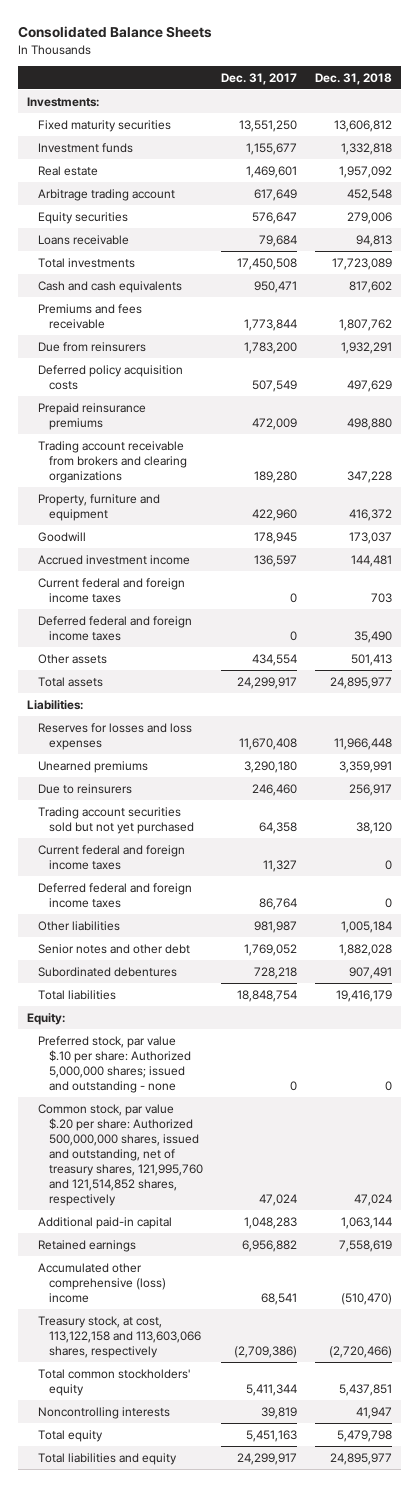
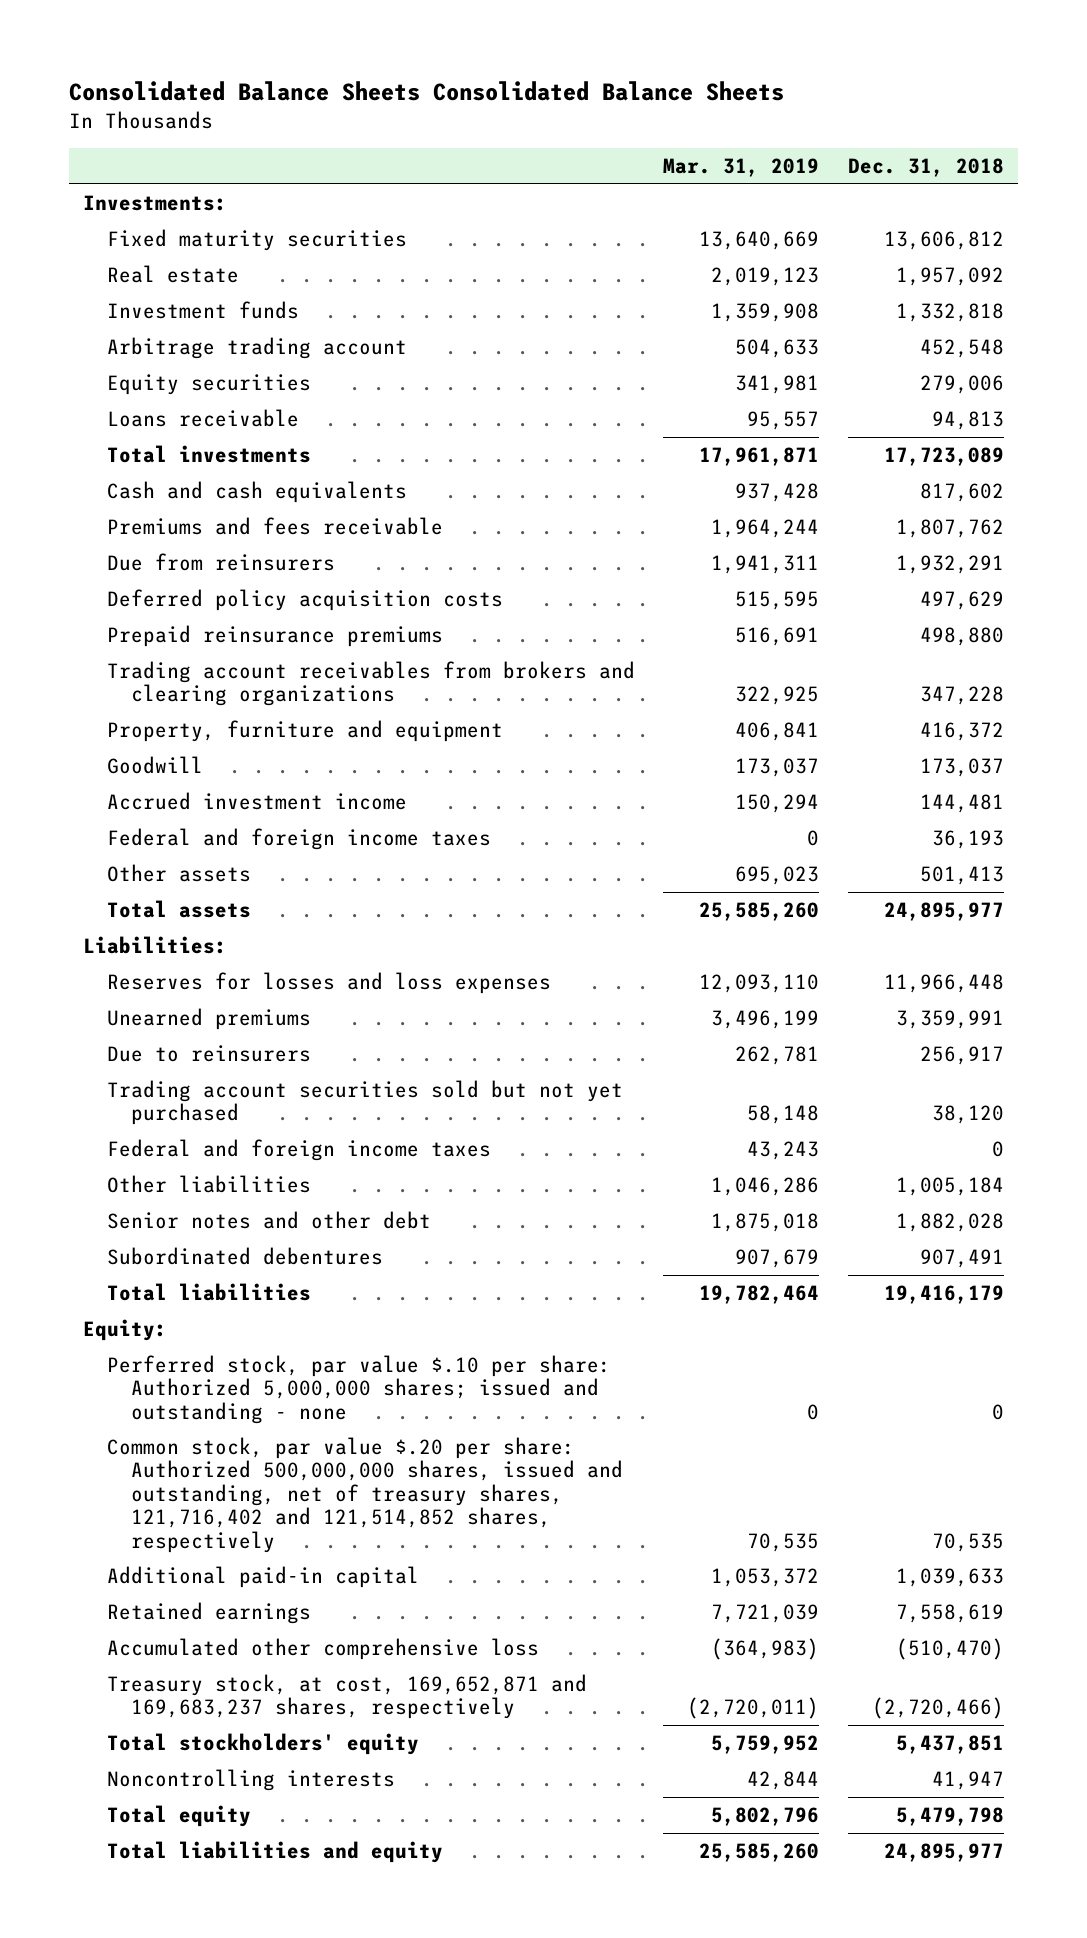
- Consolidated Balance Sheets
+ Consolidated Balance Sheets Consolidated Balance Sheets
- | Dec. 31, 2017 | Dec. 31, 2018
+ | Mar. 31, 2019 | Dec. 31, 2018
moved down: Investment funds | 1,359,908 | 1,332,818
- Trading account receivable from brokers and clearing organizations | 189,280 | 347,228
+ Trading account receivables from brokers and clearing organizations | 322,925 | 347,228
- Current federal and foreign income taxes | 0 | 703
- Deferred federal and foreign income taxes | 0 | 35,490
+ Federal and foreign income taxes | 0 | 36,193
- Current federal and foreign income taxes | 11,327 | 0
- Deferred federal and foreign income taxes | 86,764 | 0
+ Federal and foreign income taxes | 43,243 | 0
- Preferred stock, par value $.10 per share: Authorized 5,000,000 shares; issued and outstanding - none | 0 | 0
- Common stock, par value $.20 per share: Authorized 500,000,000 shares, issued and outstanding, net of treasury shares, 121,995,760 and 121,514,852 shares, respectively | 47,024 | 47,024
- Additional paid-in capital | 1,048,283 | 1,063,144
+ Perferred stock, par value $.10 per share: Authorized 5,000,000 shares; issued and outstanding - none | 0 | 0
+ Common stock, par value $.20 per share: Authorized 500,000,000 shares, issued and outstanding, net of treasury shares, 121,716,402 and 121,514,852 shares, respectively | 70,535 | 70,535
+ Additional paid-in capital | 1,053,372 | 1,039,633
- Accumulated other comprehensive (loss) income | 68,541 | (510,470)
- Treasury stock, at cost, 113,122,158 and 113,603,066 shares, respectively | (2,709,386) | (2,720,466)
- Total common stockholders' equity | 5,411,344 | 5,437,851
+ Accumulated other comprehensive loss | (364,983) | (510,470)
+ Treasury stock, at cost, 169,652,871 and 169,683,237 shares, respectively | (2,720,011) | (2,720,466)
+ Total stockholders' equity | 5,759,952 | 5,437,851

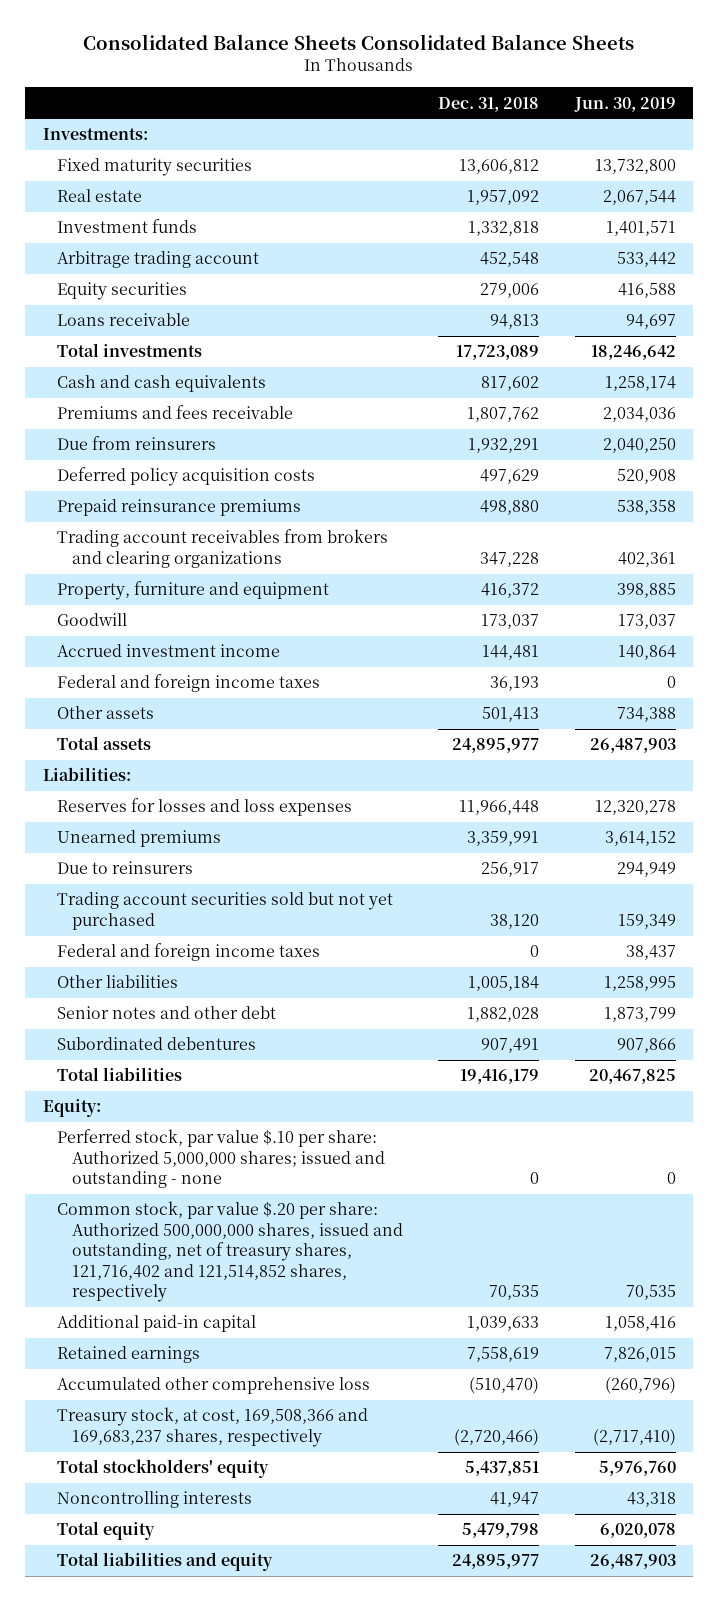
- | Mar. 31, 2019 | Dec. 31, 2018
+ | Dec. 31, 2018 | Jun. 30, 2019
- Treasury stock, at cost, 169,652,871 and 169,683,237 shares, respectively | (2,720,011) | (2,720,466)
+ Treasury stock, at cost, 169,508,366 and 169,683,237 shares, respectively | (2,720,466) | (2,717,410)

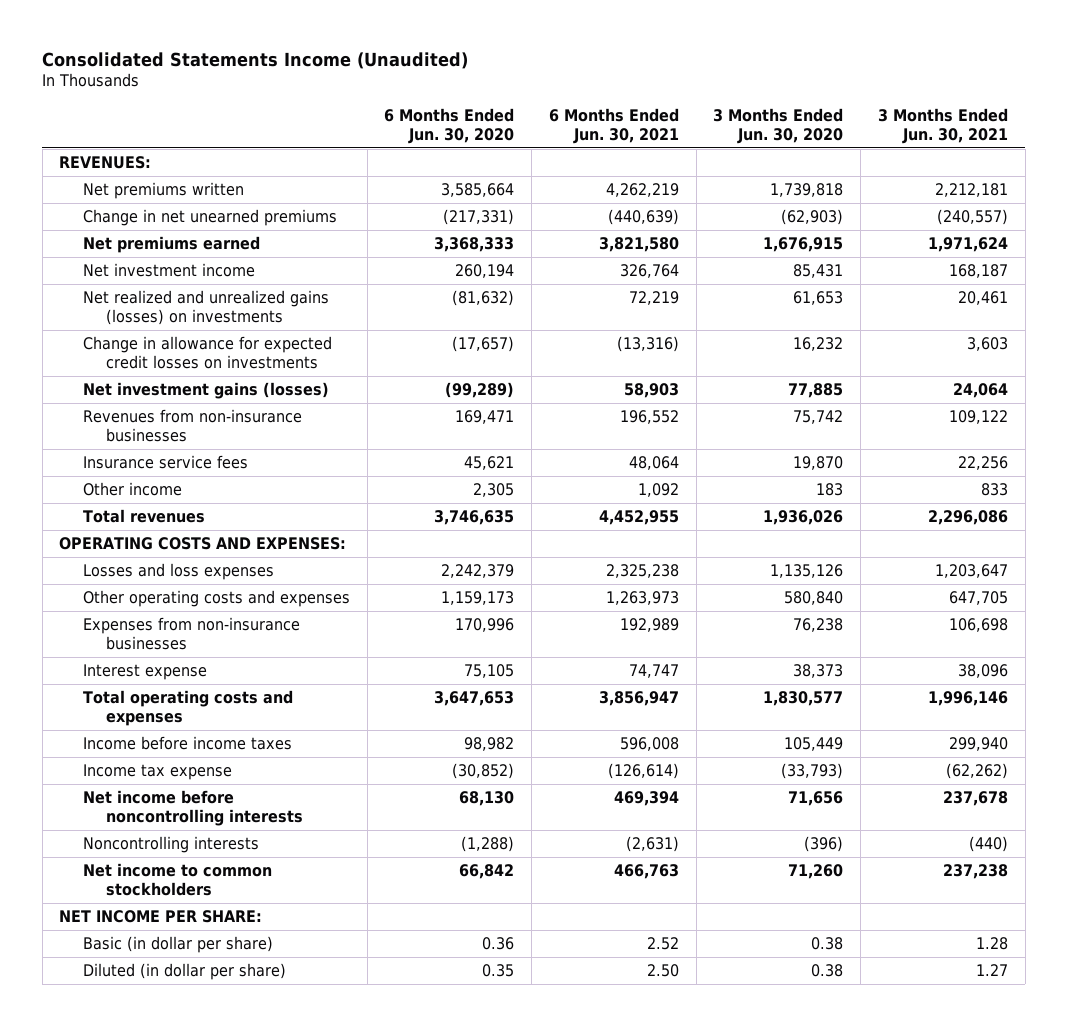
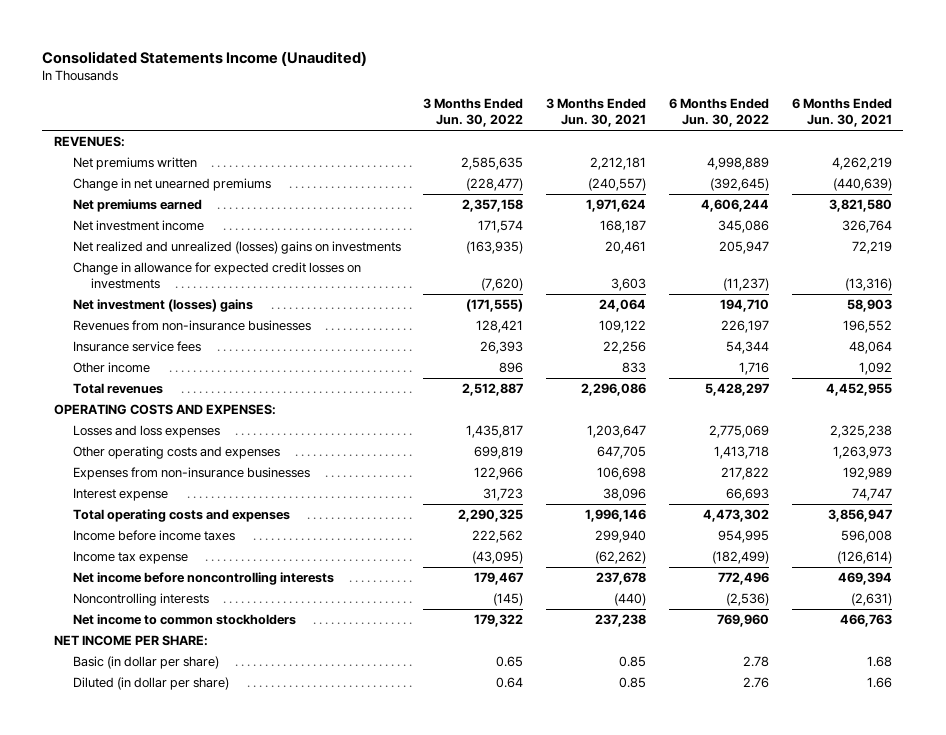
- | 6 Months Ended Jun. 30, 2020 | 6 Months Ended Jun. 30, 2021 | 3 Months Ended Jun. 30, 2020 | 3 Months Ended Jun. 30, 2021
+ | 3 Months Ended Jun. 30, 2022 | 3 Months Ended Jun. 30, 2021 | 6 Months Ended Jun. 30, 2022 | 6 Months Ended Jun. 30, 2021
- Net realized and unrealized gains (losses) on investments | (81,632) | 72,219 | 61,653 | 20,461
+ Net realized and unrealized (losses) gains on investments | (163,935) | 20,461 | 205,947 | 72,219
- Net investment gains (losses) | (99,289) | 58,903 | 77,885 | 24,064
+ Net investment (losses) gains | (171,555) | 24,064 | 194,710 | 58,903
- Basic (in dollar per share) | 0.36 | 2.52 | 0.38 | 1.28
- Diluted (in dollar per share) | 0.35 | 2.50 | 0.38 | 1.27
+ Basic (in dollar per share) | 0.65 | 0.85 | 2.78 | 1.68
+ Diluted (in dollar per share) | 0.64 | 0.85 | 2.76 | 1.66

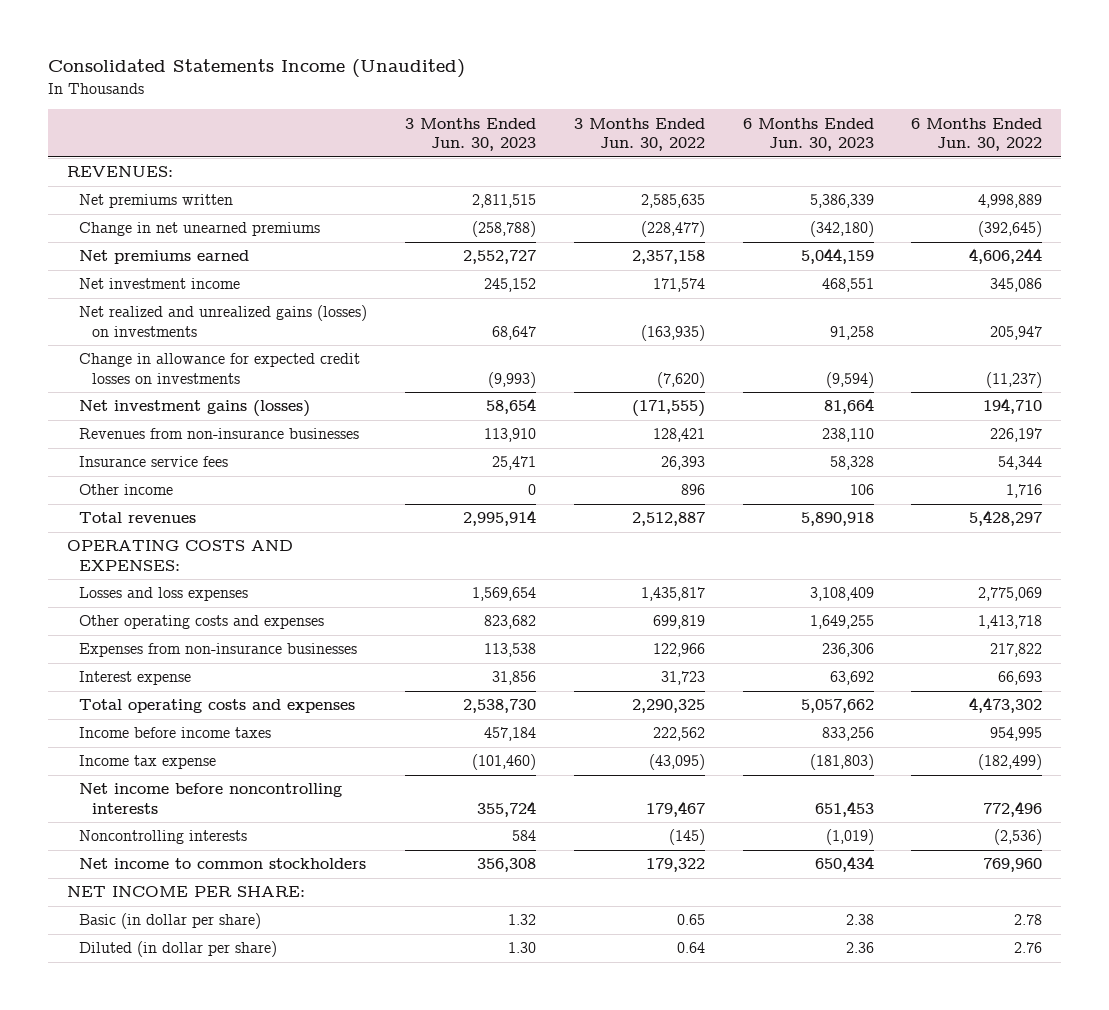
- | 3 Months Ended Jun. 30, 2022 | 3 Months Ended Jun. 30, 2021 | 6 Months Ended Jun. 30, 2022 | 6 Months Ended Jun. 30, 2021
+ | 3 Months Ended Jun. 30, 2023 | 3 Months Ended Jun. 30, 2022 | 6 Months Ended Jun. 30, 2023 | 6 Months Ended Jun. 30, 2022
- Net realized and unrealized (losses) gains on investments | (163,935) | 20,461 | 205,947 | 72,219
+ Net realized and unrealized gains (losses) on investments | 68,647 | (163,935) | 91,258 | 205,947
- Net investment (losses) gains | (171,555) | 24,064 | 194,710 | 58,903
+ Net investment gains (losses) | 58,654 | (171,555) | 81,664 | 194,710

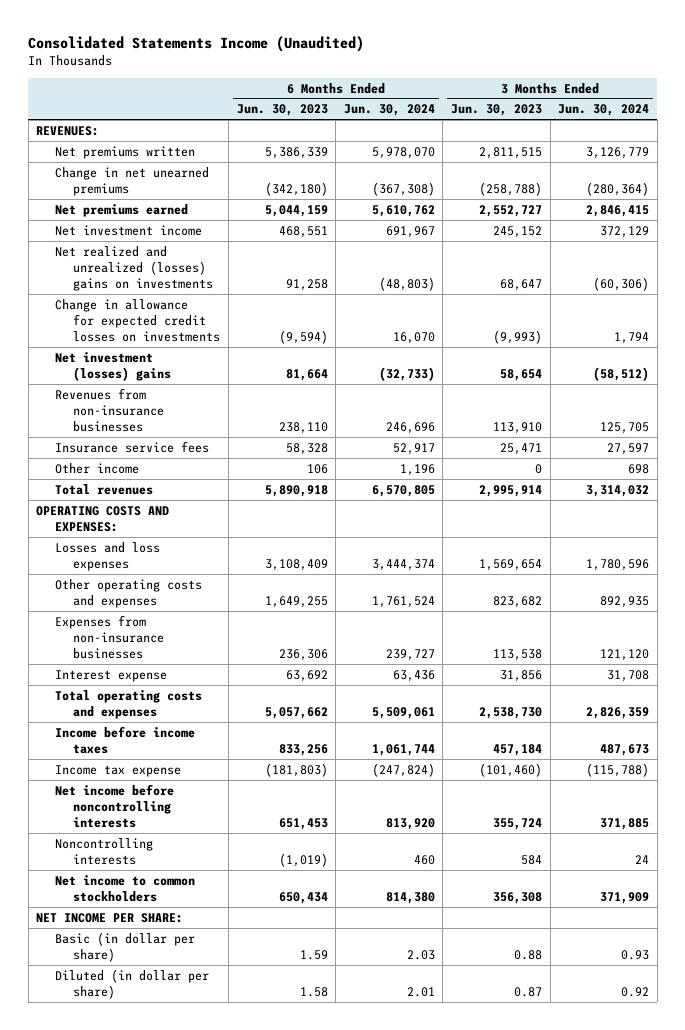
- | 3 Months Ended Jun. 30, 2023 | 3 Months Ended Jun. 30, 2022 | 6 Months Ended Jun. 30, 2023 | 6 Months Ended Jun. 30, 2022
+ | 6 Months Ended Jun. 30, 2023 | 6 Months Ended Jun. 30, 2024 | 3 Months Ended Jun. 30, 2023 | 3 Months Ended Jun. 30, 2024
- Net realized and unrealized gains (losses) on investments | 68,647 | (163,935) | 91,258 | 205,947
+ Net realized and unrealized (losses) gains on investments | 91,258 | (48,803) | 68,647 | (60,306)
- Net investment gains (losses) | 58,654 | (171,555) | 81,664 | 194,710
+ Net investment (losses) gains | 81,664 | (32,733) | 58,654 | (58,512)
- Basic (in dollar per share) | 1.32 | 0.65 | 2.38 | 2.78
- Diluted (in dollar per share) | 1.30 | 0.64 | 2.36 | 2.76
+ Basic (in dollar per share) | 1.59 | 2.03 | 0.88 | 0.93
+ Diluted (in dollar per share) | 1.58 | 2.01 | 0.87 | 0.92

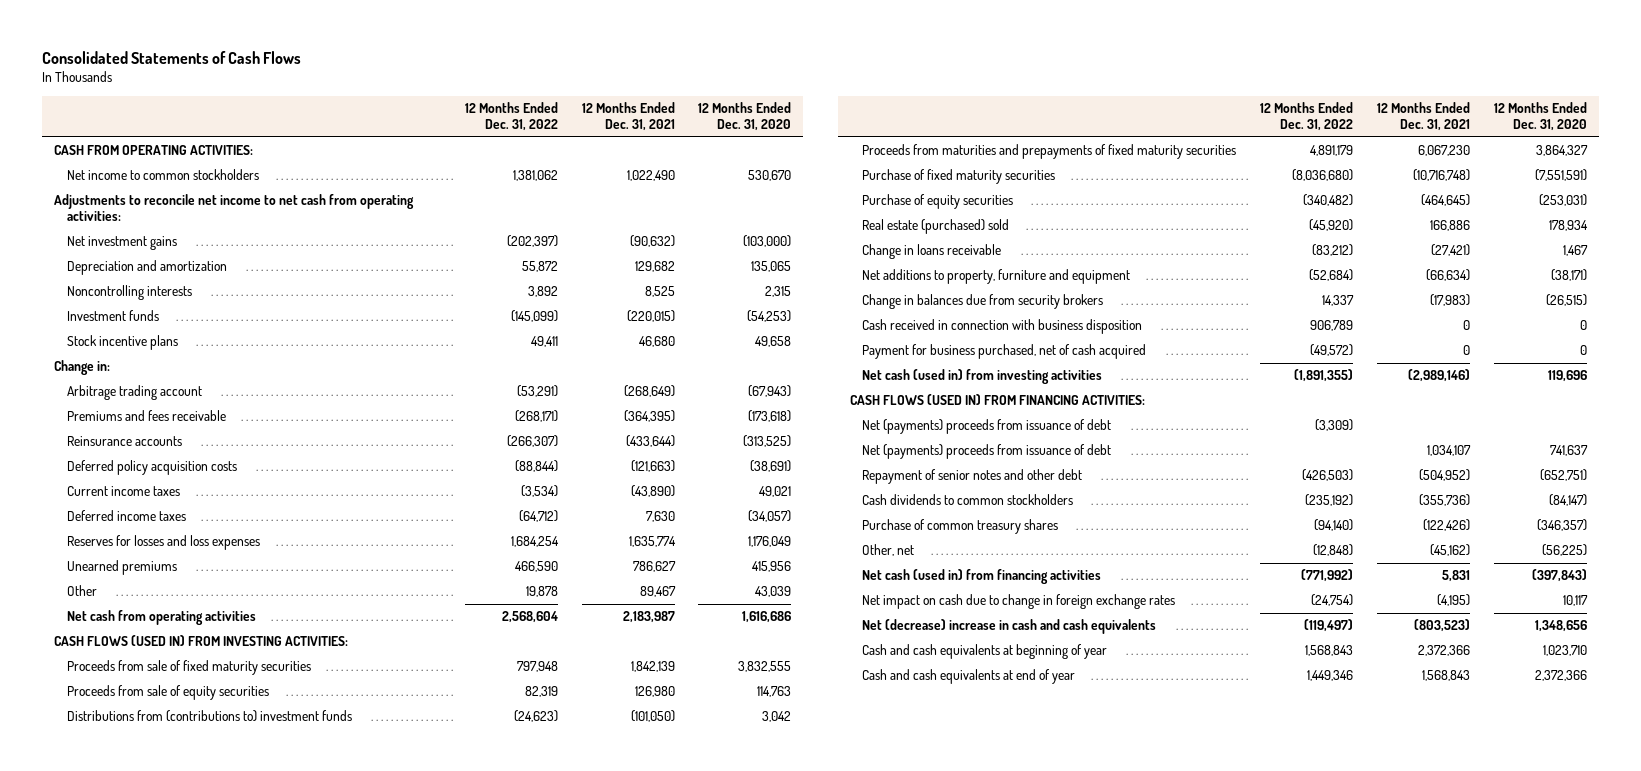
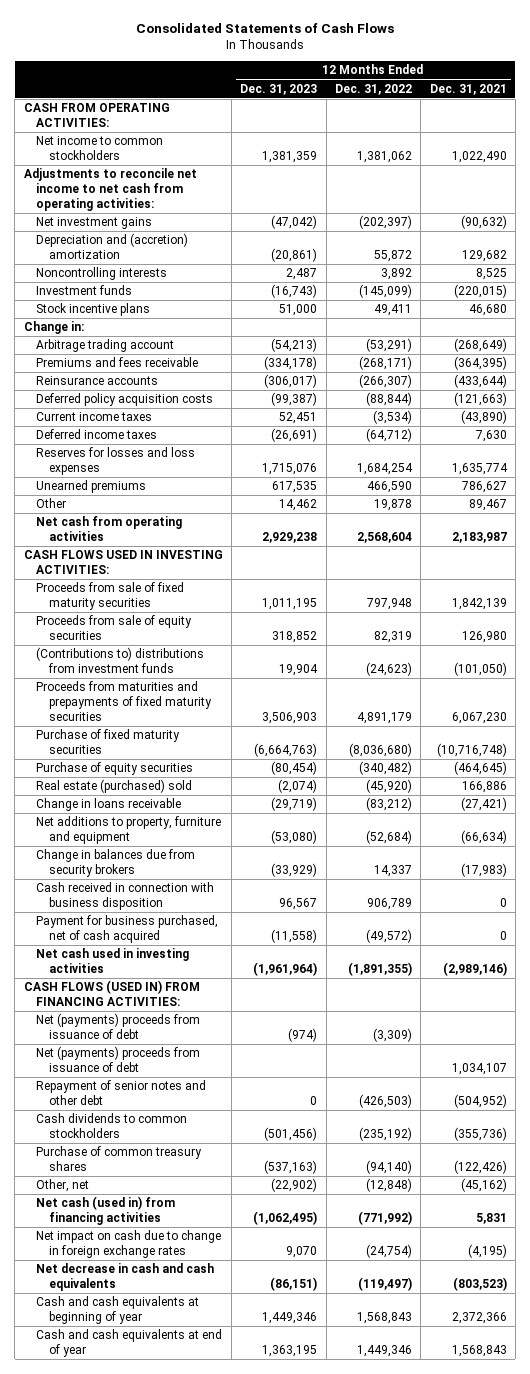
- | 12 Months Ended Dec. 31, 2022 | 12 Months Ended Dec. 31, 2021 | 12 Months Ended Dec. 31, 2020
+ | 12 Months Ended Dec. 31, 2023 | 12 Months Ended Dec. 31, 2022 | 12 Months Ended Dec. 31, 2021
- Depreciation and amortization | 55,872 | 129,682 | 135,065
+ Depreciation and (accretion) amortization | (20,861) | 55,872 | 129,682
- CASH FLOWS (USED IN) FROM INVESTING ACTIVITIES:
+ CASH FLOWS USED IN INVESTING ACTIVITIES:
- Distributions from (contributions to) investment funds | (24,623) | (101,050) | 3,042
+ (Contributions to) distributions from investment funds | 19,904 | (24,623) | (101,050)
- Net cash (used in) from investing activities | (1,891,355) | (2,989,146) | 119,696
+ Net cash used in investing activities | (1,961,964) | (1,891,355) | (2,989,146)
- Net (decrease) increase in cash and cash equivalents | (119,497) | (803,523) | 1,348,656
+ Net decrease in cash and cash equivalents | (86,151) | (119,497) | (803,523)

